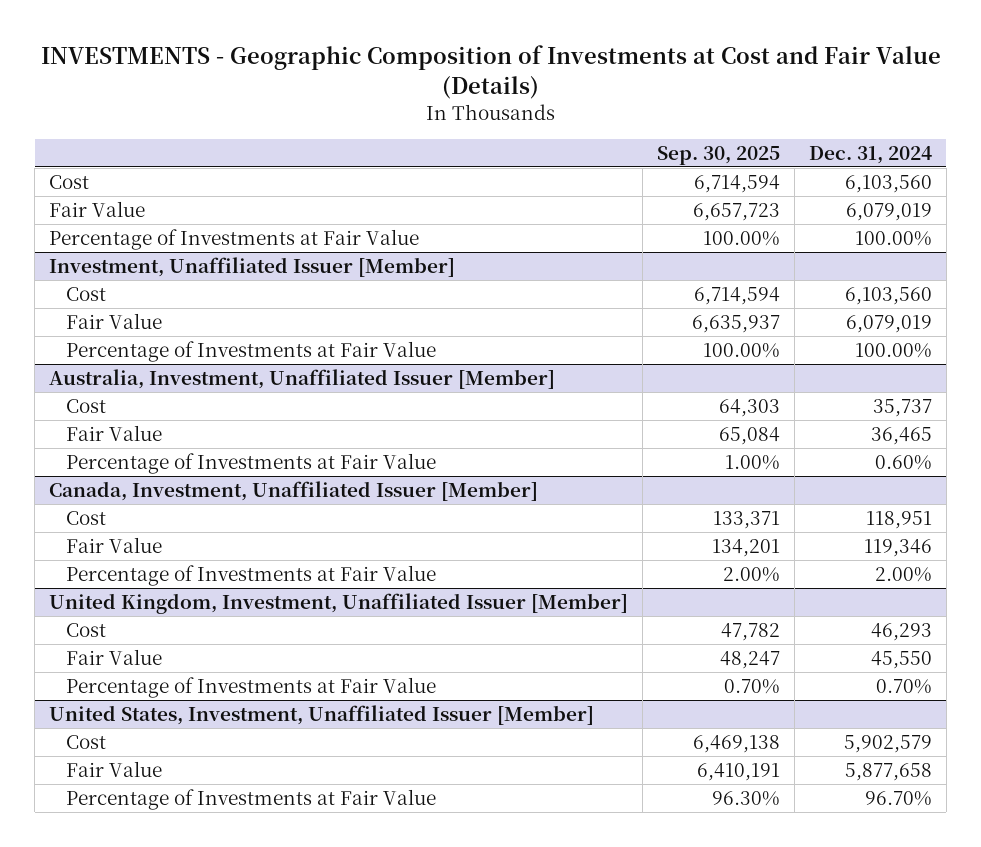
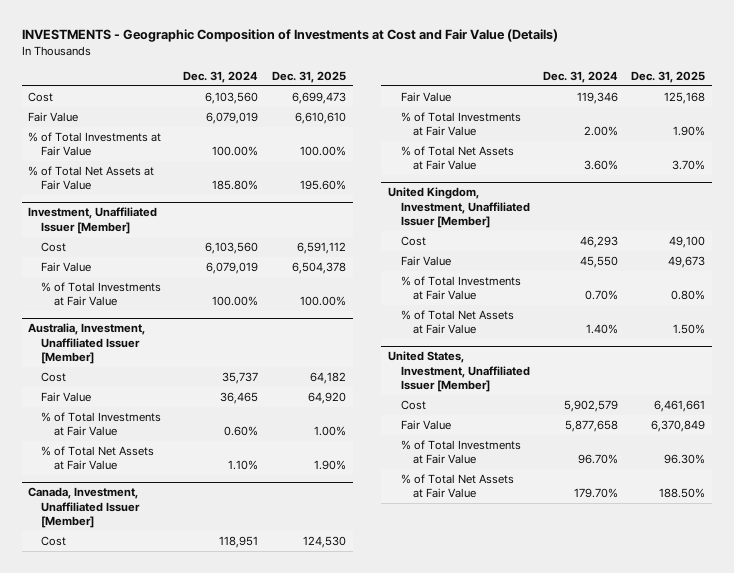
- | Sep. 30, 2025 | Dec. 31, 2024
+ | Dec. 31, 2024 | Dec. 31, 2025
- Percentage of Investments at Fair Value | 100.00% | 100.00%
+ % of Total Investments at Fair Value | 100.00% | 100.00%
+ % of Total Net Assets at Fair Value | 185.80% | 195.60%
@ Investment, Unaffiliated Issuer [Member]
- Percentage of Investments at Fair Value | 100.00% | 100.00%
+ % of Total Investments at Fair Value | 100.00% | 100.00%
@ Australia, Investment, Unaffiliated Issuer [Member]
- Percentage of Investments at Fair Value | 1.00% | 0.60%
+ % of Total Investments at Fair Value | 0.60% | 1.00%
+ % of Total Net Assets at Fair Value | 1.10% | 1.90%
@ Canada, Investment, Unaffiliated Issuer [Member]
- Percentage of Investments at Fair Value | 2.00% | 2.00%
+ % of Total Investments at Fair Value | 2.00% | 1.90%
+ % of Total Net Assets at Fair Value | 3.60% | 3.70%
@ United Kingdom, Investment, Unaffiliated Issuer [Member]
- Percentage of Investments at Fair Value | 0.70% | 0.70%
+ % of Total Investments at Fair Value | 0.70% | 0.80%
+ % of Total Net Assets at Fair Value | 1.40% | 1.50%
@ United States, Investment, Unaffiliated Issuer [Member]
- Percentage of Investments at Fair Value | 96.30% | 96.70%
+ % of Total Investments at Fair Value | 96.70% | 96.30%
+ % of Total Net Assets at Fair Value | 179.70% | 188.50%

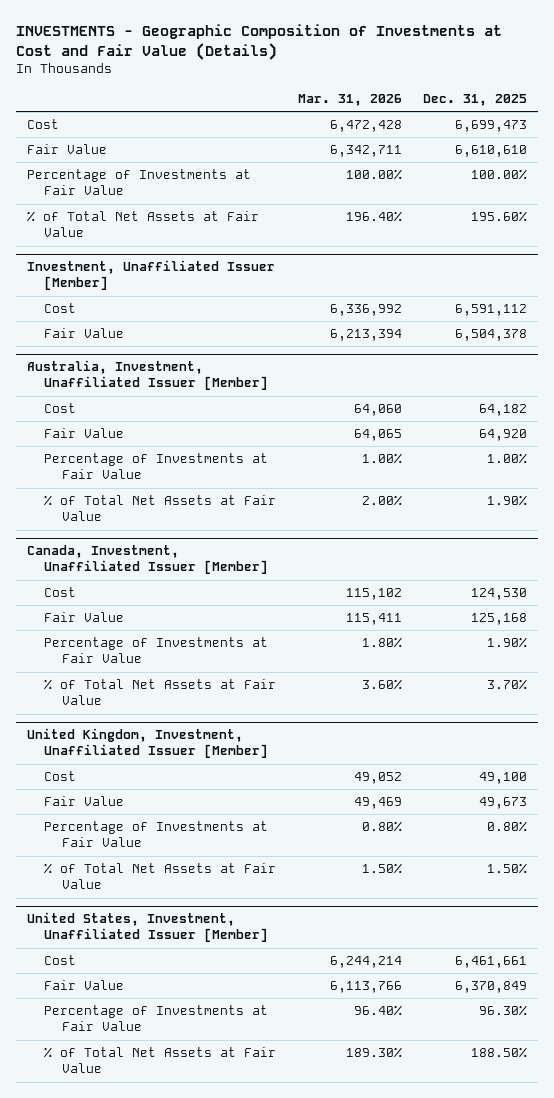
- | Dec. 31, 2024 | Dec. 31, 2025
+ | Mar. 31, 2026 | Dec. 31, 2025
- % of Total Investments at Fair Value | 100.00% | 100.00%
+ Percentage of Investments at Fair Value | 100.00% | 100.00%
@ Investment, Unaffiliated Issuer [Member]
- % of Total Investments at Fair Value | 100.00% | 100.00%
@ Australia, Investment, Unaffiliated Issuer [Member]
- % of Total Investments at Fair Value | 0.60% | 1.00%
+ Percentage of Investments at Fair Value | 1.00% | 1.00%
@ Canada, Investment, Unaffiliated Issuer [Member]
- % of Total Investments at Fair Value | 2.00% | 1.90%
+ Percentage of Investments at Fair Value | 1.80% | 1.90%
@ United Kingdom, Investment, Unaffiliated Issuer [Member]
- % of Total Investments at Fair Value | 0.70% | 0.80%
+ Percentage of Investments at Fair Value | 0.80% | 0.80%
@ United States, Investment, Unaffiliated Issuer [Member]
- % of Total Investments at Fair Value | 96.70% | 96.30%
+ Percentage of Investments at Fair Value | 96.40% | 96.30%

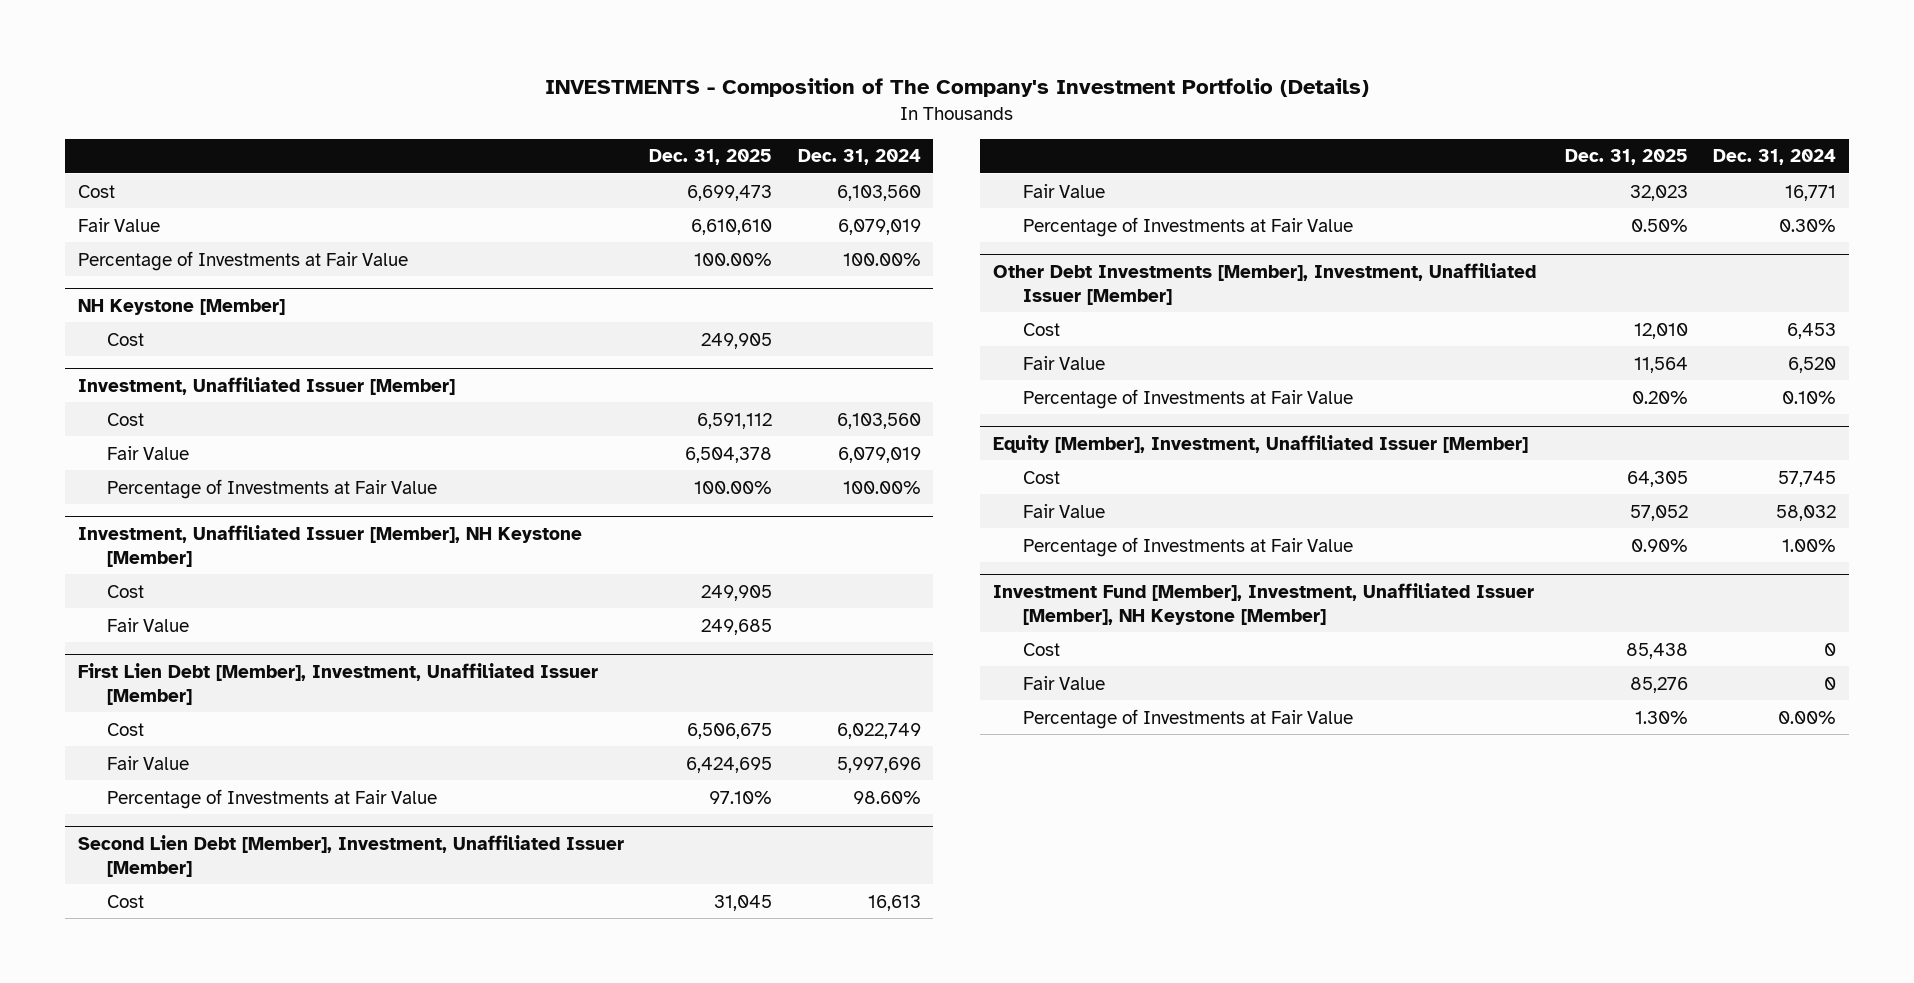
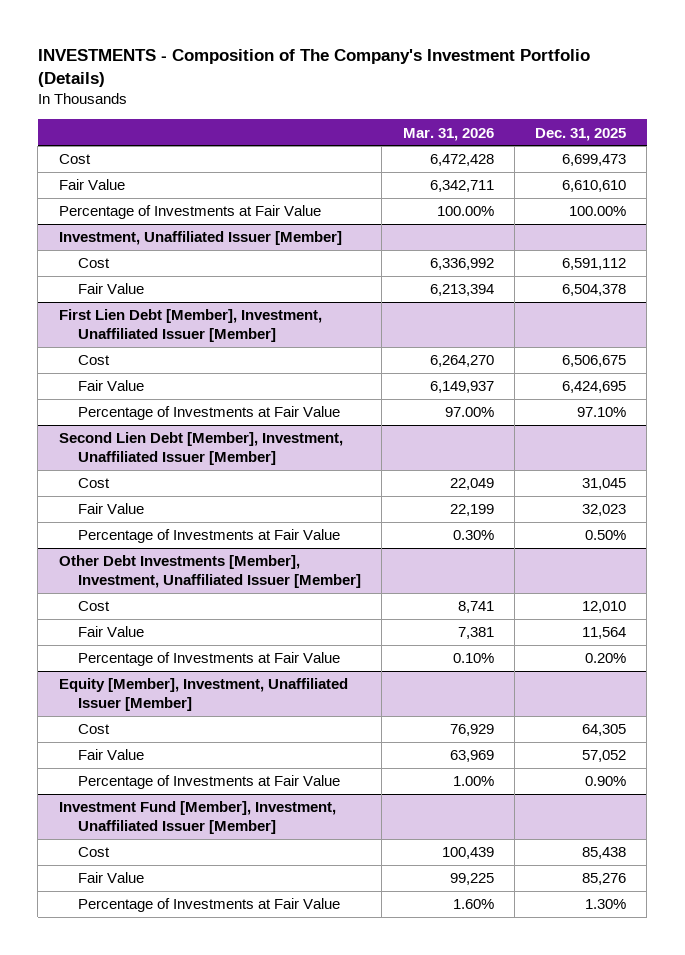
- | Dec. 31, 2025 | Dec. 31, 2024
+ | Mar. 31, 2026 | Dec. 31, 2025
- NH Keystone [Member]
- Cost | 249,905 |
@ Investment, Unaffiliated Issuer [Member]
- Percentage of Investments at Fair Value | 100.00% | 100.00%
- Investment, Unaffiliated Issuer [Member], NH Keystone [Member]
- Cost | 249,905 |
- Fair Value | 249,685 |
- Investment Fund [Member], Investment, Unaffiliated Issuer [Member], NH Keystone [Member]
+ Investment Fund [Member], Investment, Unaffiliated Issuer [Member]

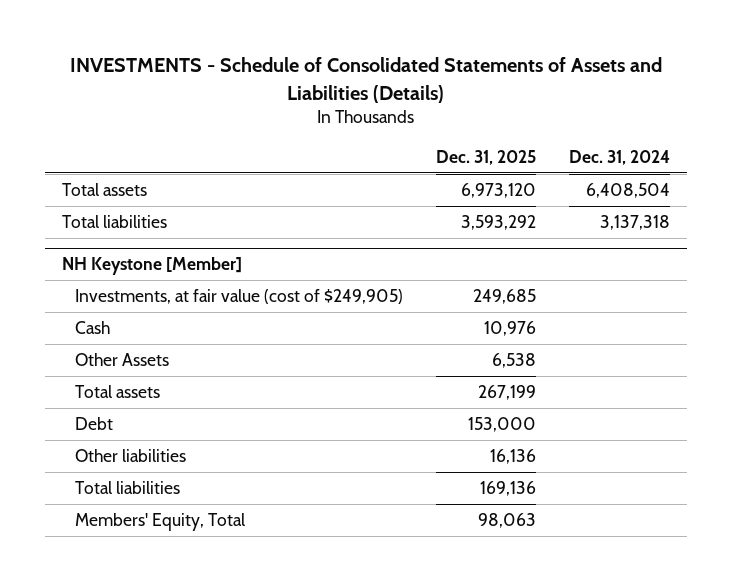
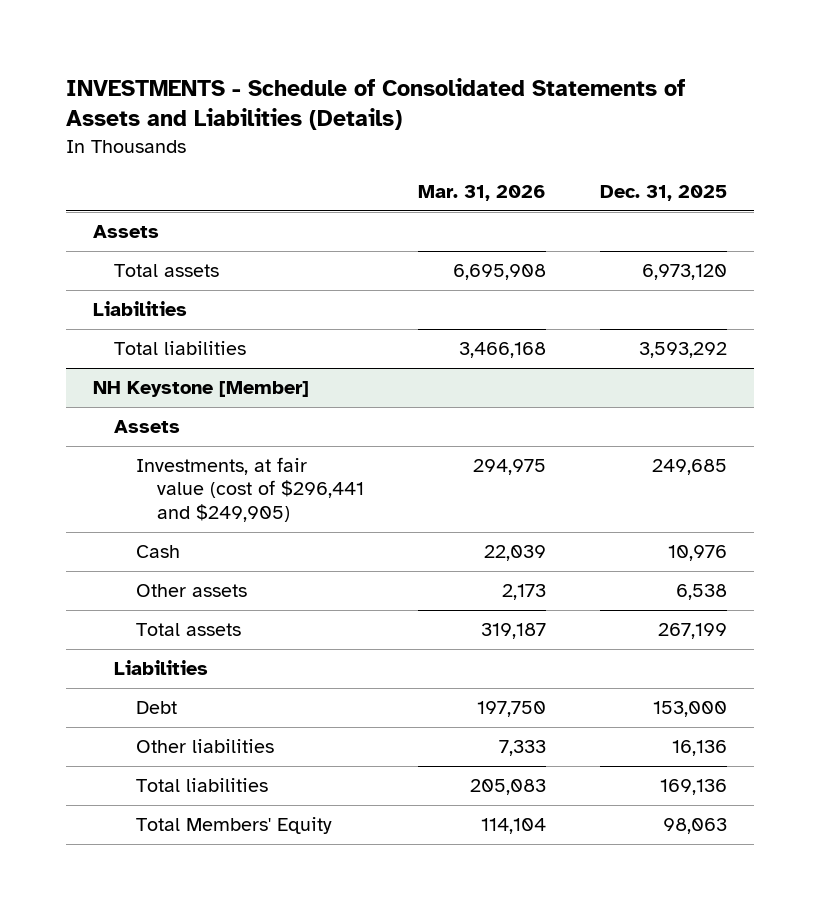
- | Dec. 31, 2025 | Dec. 31, 2024
+ | Mar. 31, 2026 | Dec. 31, 2025
+ Assets
+ Liabilities
@ NH Keystone [Member]
- Investments, at fair value (cost of $249,905) | 249,685 |
+ Assets
+ Investments, at fair value (cost of $296,441 and $249,905) | 294,975 | 249,685
- Other Assets | 6,538 |
+ Other assets | 2,173 | 6,538
+ Liabilities
- Members' Equity, Total | 98,063 |
+ Total Members' Equity | 114,104 | 98,063

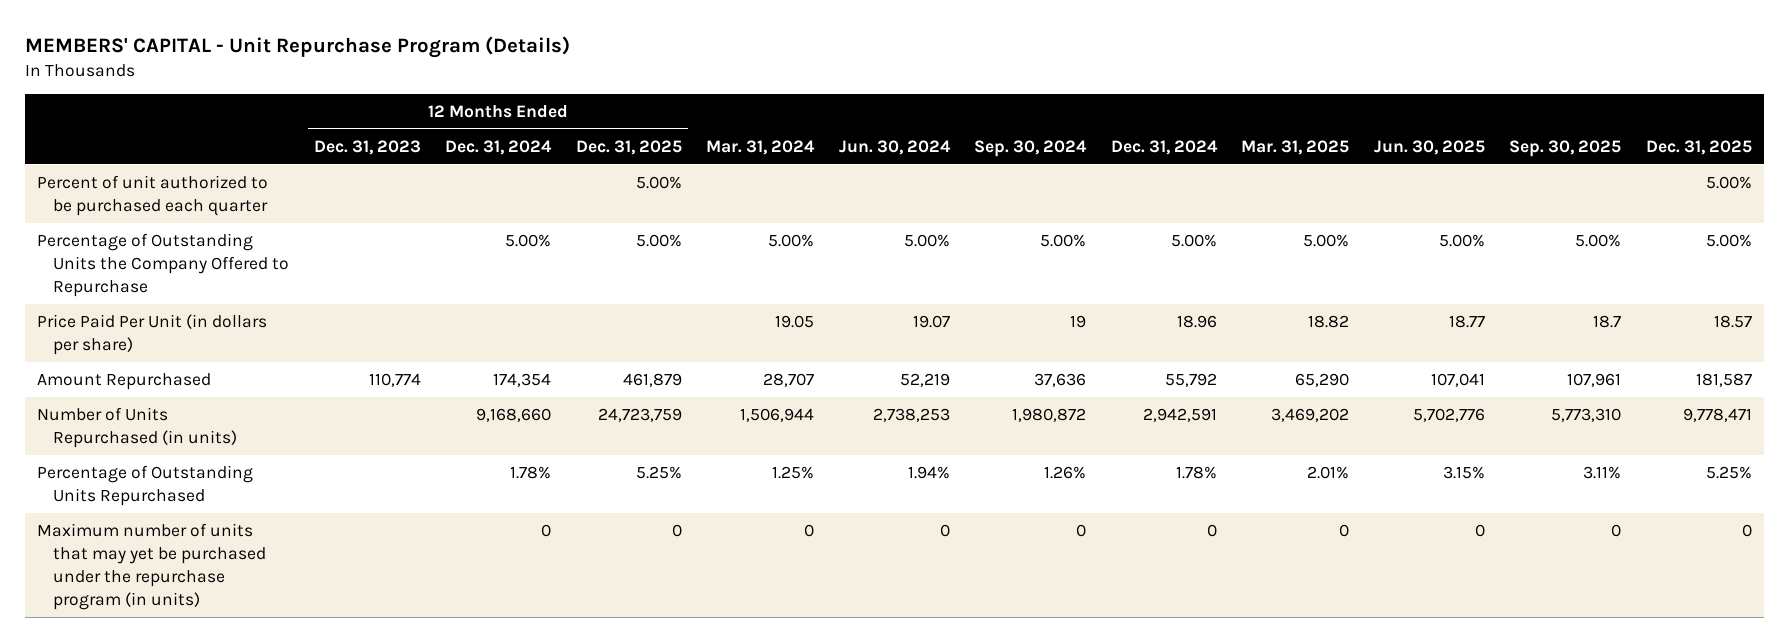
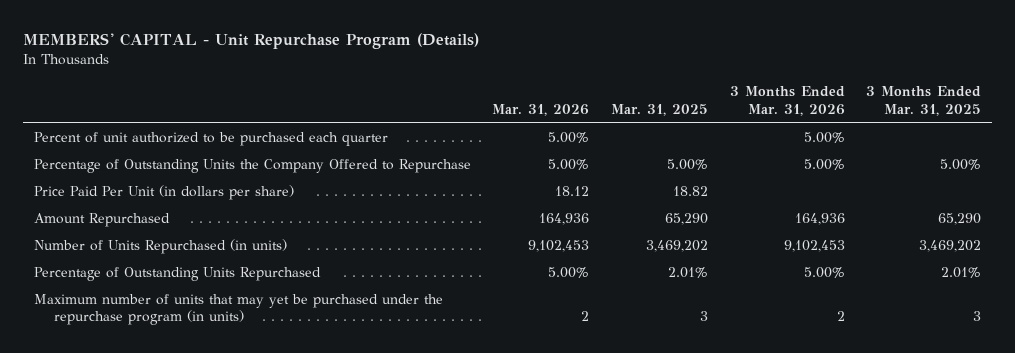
- | 12 Months Ended Dec. 31, 2023 | 12 Months Ended Dec. 31, 2024 | 12 Months Ended Dec. 31, 2025 | Mar. 31, 2024 | Jun. 30, 2024 | Sep. 30, 2024 | Dec. 31, 2024 | Mar. 31, 2025 | Jun. 30, 2025 | Sep. 30, 2025 | Dec. 31, 2025
+ | Mar. 31, 2026 | Mar. 31, 2025 | 3 Months Ended Mar. 31, 2026 | 3 Months Ended Mar. 31, 2025
- Maximum number of units that may yet be purchased under the repurchase program (in units) | | 0 | 0 | 0 | 0 | 0 | 0 | 0 | 0 | 0 | 0
+ Maximum number of units that may yet be purchased under the repurchase program (in units) | 2 | 3 | 2 | 3

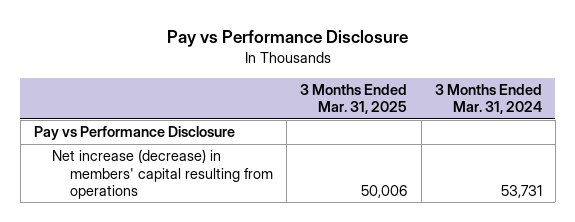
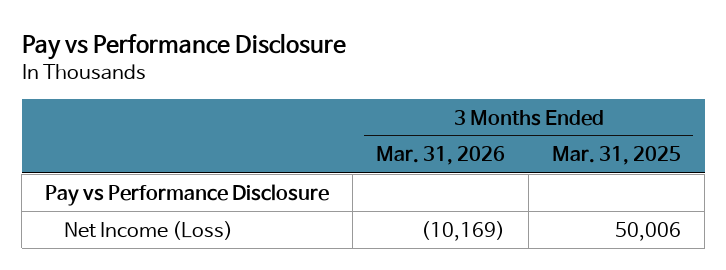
- | 3 Months Ended Mar. 31, 2025 | 3 Months Ended Mar. 31, 2024
+ | 3 Months Ended Mar. 31, 2026 | 3 Months Ended Mar. 31, 2025
- Net increase (decrease) in members' capital resulting from operations | 50,006 | 53,731
+ Net Income (Loss) | (10,169) | 50,006

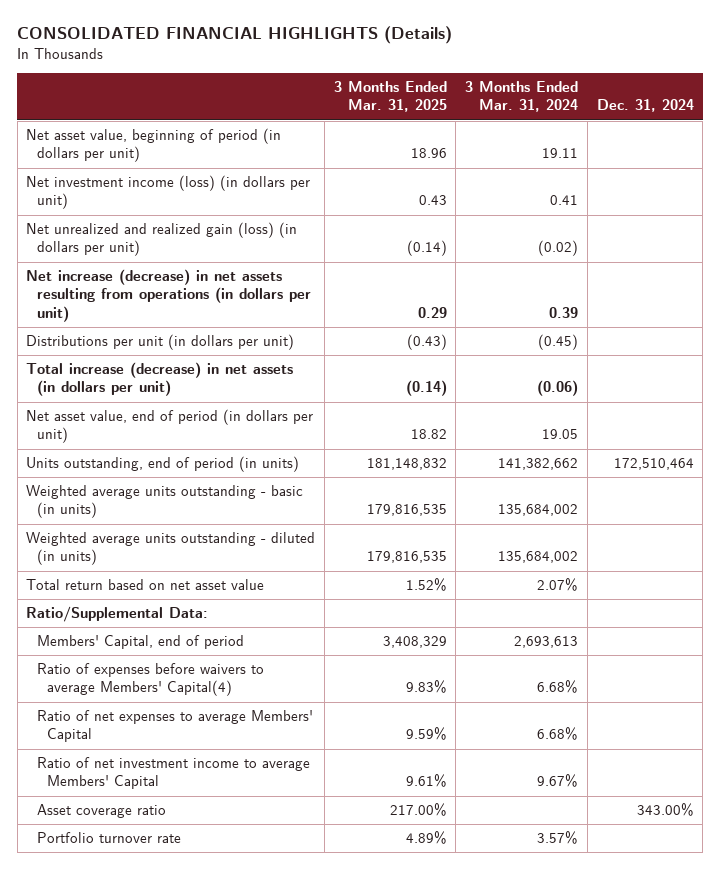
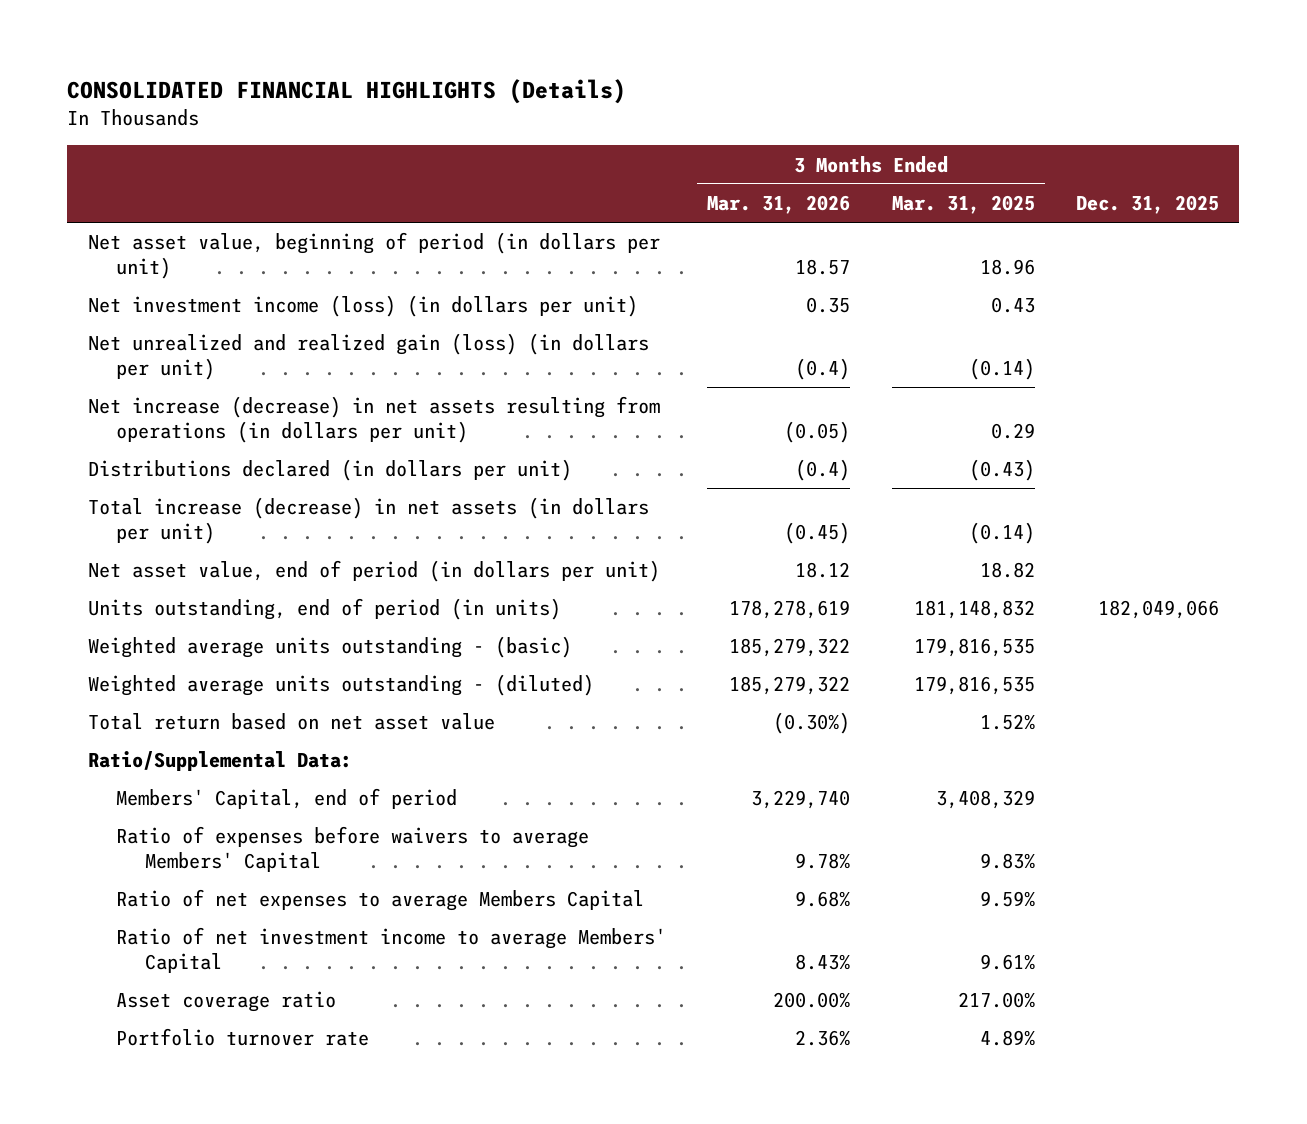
- | 3 Months Ended Mar. 31, 2025 | 3 Months Ended Mar. 31, 2024 | Dec. 31, 2024
+ | 3 Months Ended Mar. 31, 2026 | 3 Months Ended Mar. 31, 2025 | Dec. 31, 2025
- Distributions per unit (in dollars per unit) | (0.43) | (0.45) |
+ Distributions declared (in dollars per unit) | (0.4) | (0.43) |
- Weighted average units outstanding - basic (in units) | 179,816,535 | 135,684,002 |
- Weighted average units outstanding - diluted (in units) | 179,816,535 | 135,684,002 |
+ Weighted average units outstanding - (basic) | 185,279,322 | 179,816,535 |
+ Weighted average units outstanding - (diluted) | 185,279,322 | 179,816,535 |
- Ratio of expenses before waivers to average Members' Capital(4) | 9.83% | 6.68% |
- Ratio of net expenses to average Members' Capital | 9.59% | 6.68% |
+ Ratio of expenses before waivers to average Members' Capital | 9.78% | 9.83% |
+ Ratio of net expenses to average Members Capital | 9.68% | 9.59% |

